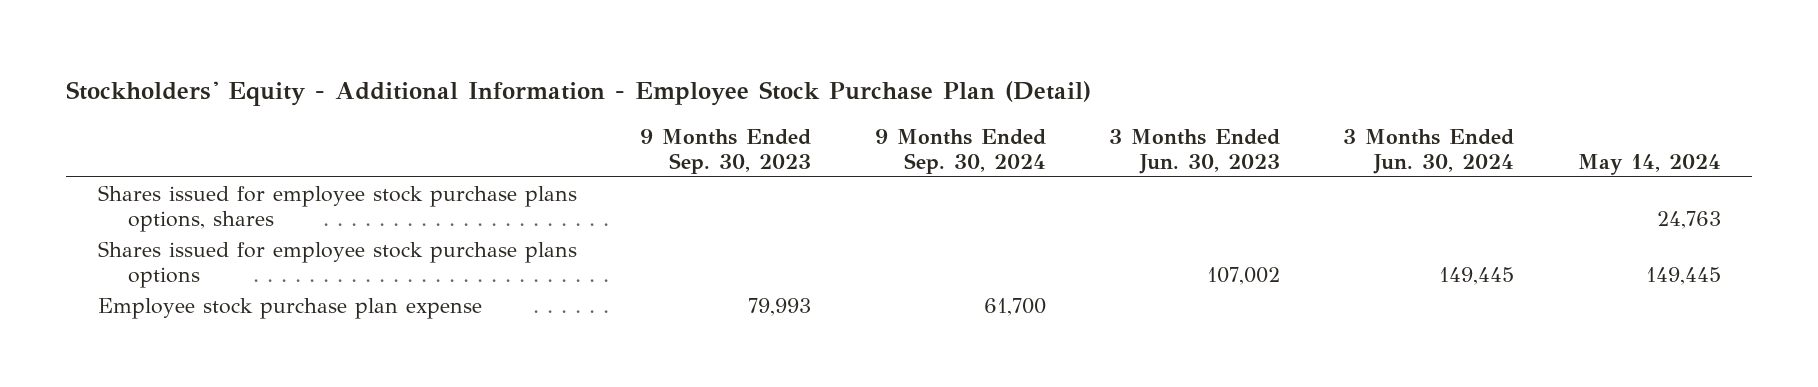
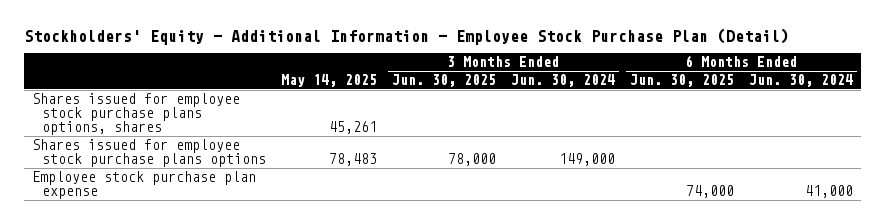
- | 9 Months Ended Sep. 30, 2023 | 9 Months Ended Sep. 30, 2024 | 3 Months Ended Jun. 30, 2023 | 3 Months Ended Jun. 30, 2024 | May 14, 2024
+ | May 14, 2025 | 3 Months Ended Jun. 30, 2025 | 3 Months Ended Jun. 30, 2024 | 6 Months Ended Jun. 30, 2025 | 6 Months Ended Jun. 30, 2024
- Shares issued for employee stock purchase plans options | | | 107,002 | 149,445 | 149,445
+ Shares issued for employee stock purchase plans options | 78,483 | 78,000 | 149,000 | |

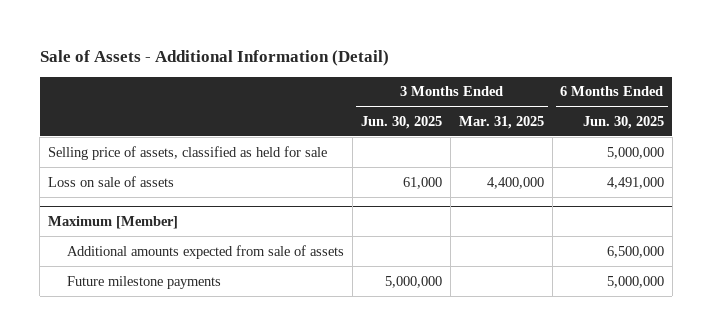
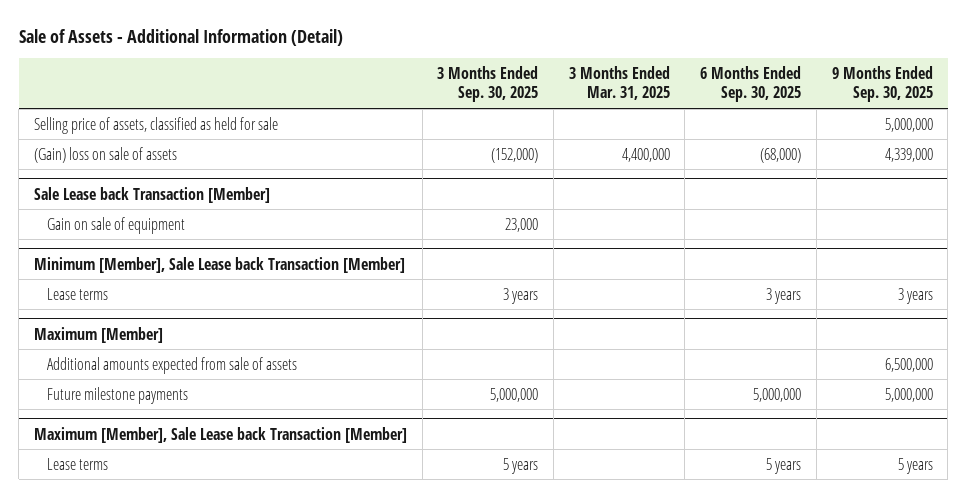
- | 3 Months Ended Jun. 30, 2025 | 3 Months Ended Mar. 31, 2025 | 6 Months Ended Jun. 30, 2025
+ | 3 Months Ended Sep. 30, 2025 | 3 Months Ended Mar. 31, 2025 | 6 Months Ended Sep. 30, 2025 | 9 Months Ended Sep. 30, 2025
- Loss on sale of assets | 61,000 | 4,400,000 | 4,491,000
+ (Gain) loss on sale of assets | (152,000) | 4,400,000 | (68,000) | 4,339,000
+ Sale Lease back Transaction [Member]
+ Gain on sale of equipment | 23,000 | | |
+ Minimum [Member], Sale Lease back Transaction [Member]
+ Lease terms | 3 years | | 3 years | 3 years
+ Maximum [Member], Sale Lease back Transaction [Member]
+ Lease terms | 5 years | | 5 years | 5 years

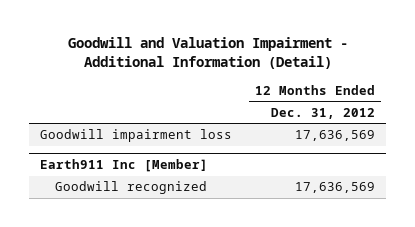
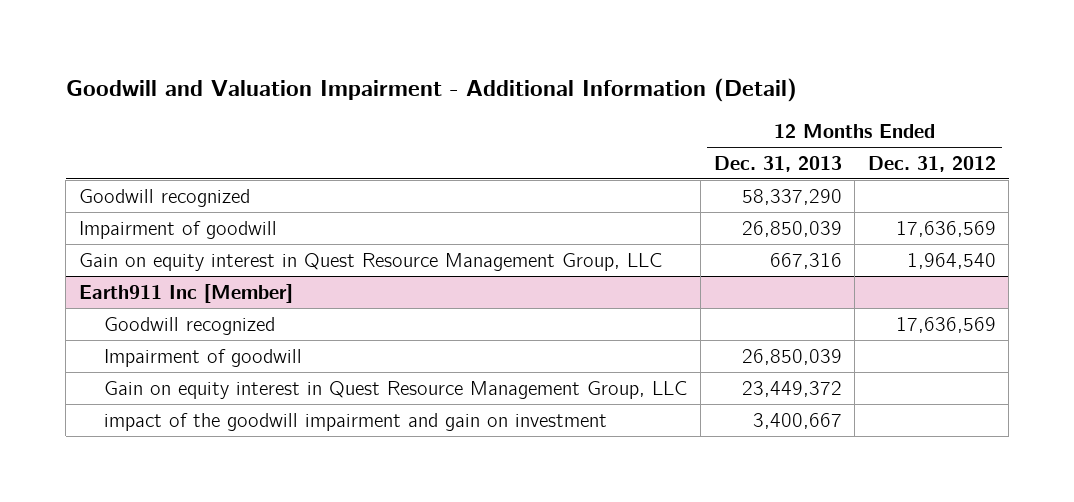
- | 12 Months Ended Dec. 31, 2012
+ | 12 Months Ended Dec. 31, 2013 | 12 Months Ended Dec. 31, 2012
- Goodwill impairment loss | 17,636,569
+ Goodwill recognized | 58,337,290 |
+ Impairment of goodwill | 26,850,039 | 17,636,569
+ Gain on equity interest in Quest Resource Management Group, LLC | 667,316 | 1,964,540
@ Earth911 Inc [Member]
+ Impairment of goodwill | 26,850,039 |
+ Gain on equity interest in Quest Resource Management Group, LLC | 23,449,372 |
+ impact of the goodwill impairment and gain on investment | 3,400,667 |

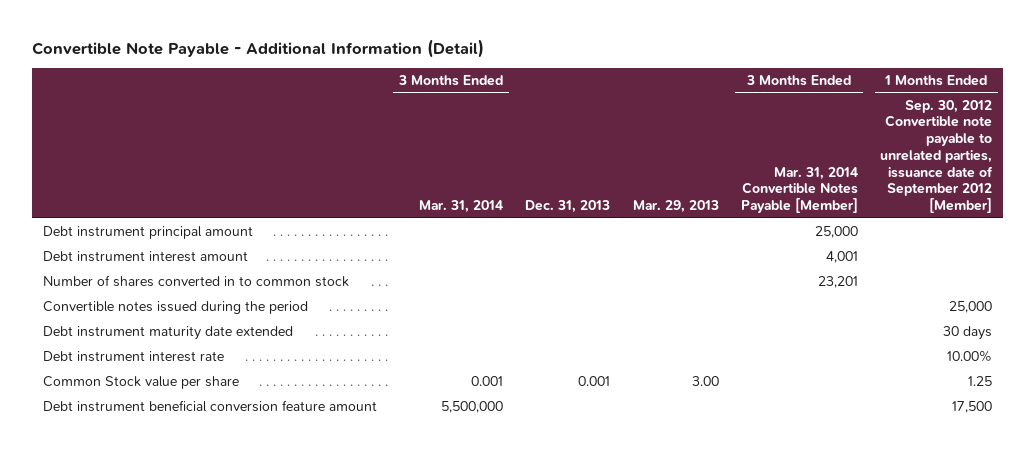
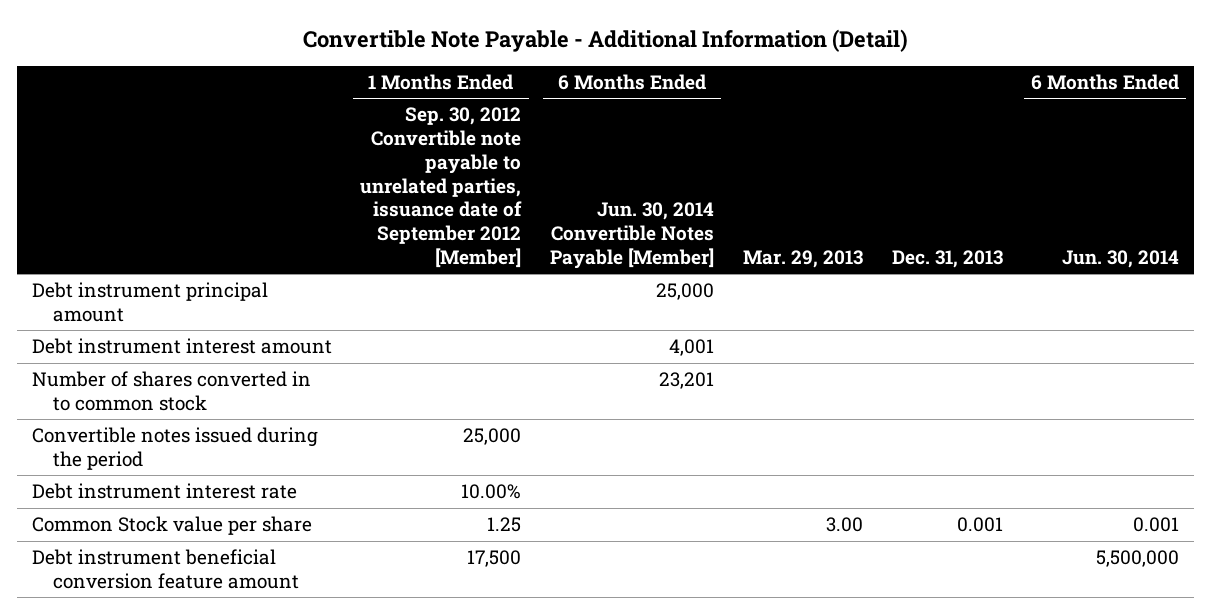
- | 3 Months Ended Mar. 31, 2014 | Dec. 31, 2013 | Mar. 29, 2013 | 3 Months Ended Mar. 31, 2014 Convertible Notes Payable [Member] | 1 Months Ended Sep. 30, 2012 Convertible note payable to unrelated parties, issuance date of September 2012 [Member]
+ | 1 Months Ended Sep. 30, 2012 Convertible note payable to unrelated parties, issuance date of September 2012 [Member] | 6 Months Ended Jun. 30, 2014 Convertible Notes Payable [Member] | Mar. 29, 2013 | Dec. 31, 2013 | 6 Months Ended Jun. 30, 2014
- Debt instrument maturity date extended | | | | | 30 days

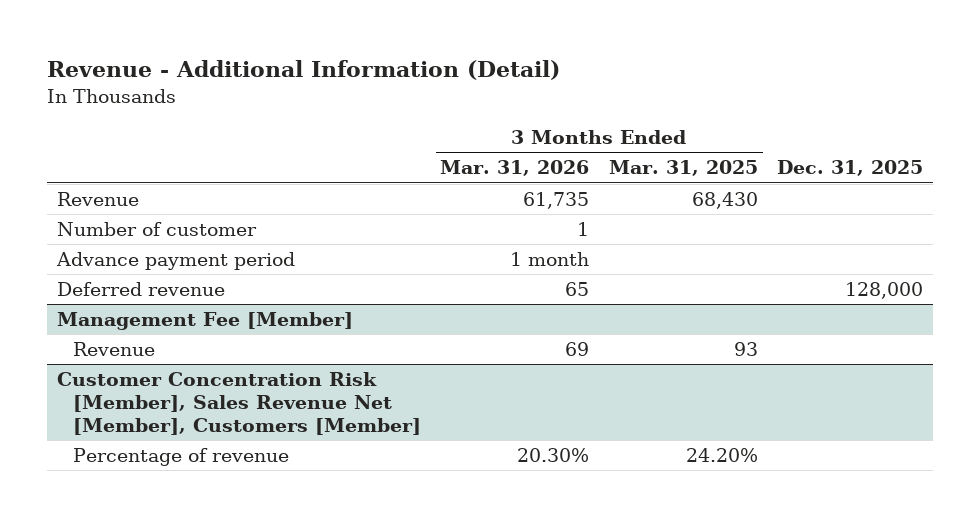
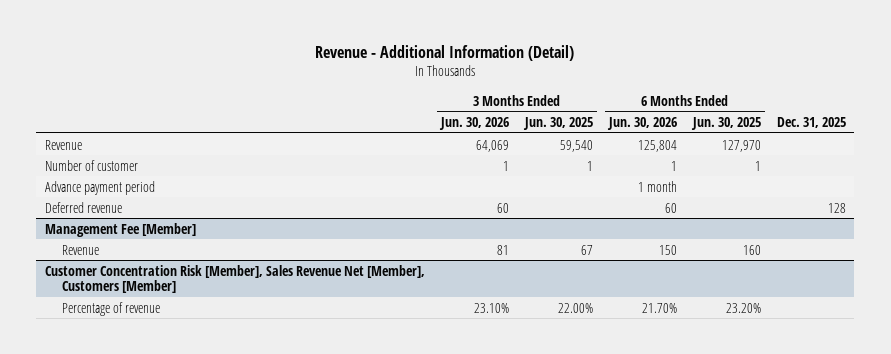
- | 3 Months Ended Mar. 31, 2026 | 3 Months Ended Mar. 31, 2025 | Dec. 31, 2025
+ | 3 Months Ended Jun. 30, 2026 | 3 Months Ended Jun. 30, 2025 | 6 Months Ended Jun. 30, 2026 | 6 Months Ended Jun. 30, 2025 | Dec. 31, 2025
- Deferred revenue | 65 | | 128,000
+ Deferred revenue | 60 | | 60 | | 128

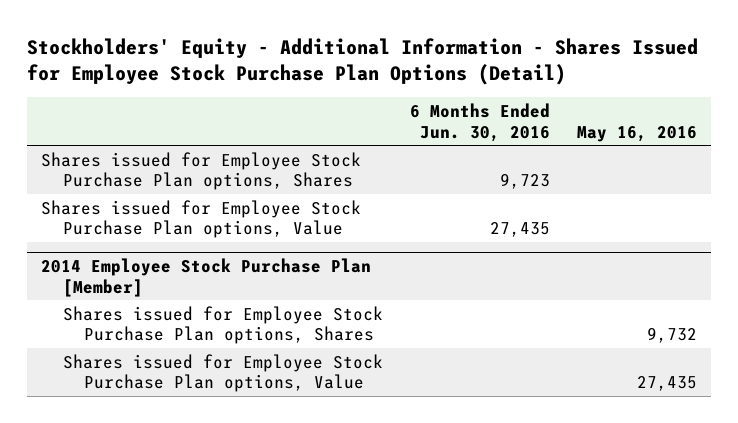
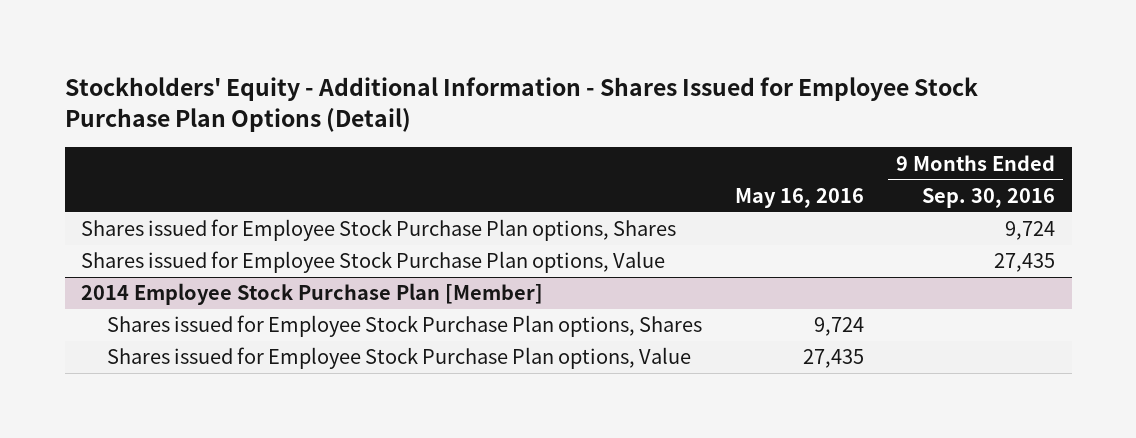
- | 6 Months Ended Jun. 30, 2016 | May 16, 2016
+ | May 16, 2016 | 9 Months Ended Sep. 30, 2016
@ 2014 Employee Stock Purchase Plan [Member]
- Shares issued for Employee Stock Purchase Plan options, Shares | | 9,732
+ Shares issued for Employee Stock Purchase Plan options, Shares | 9,724 |

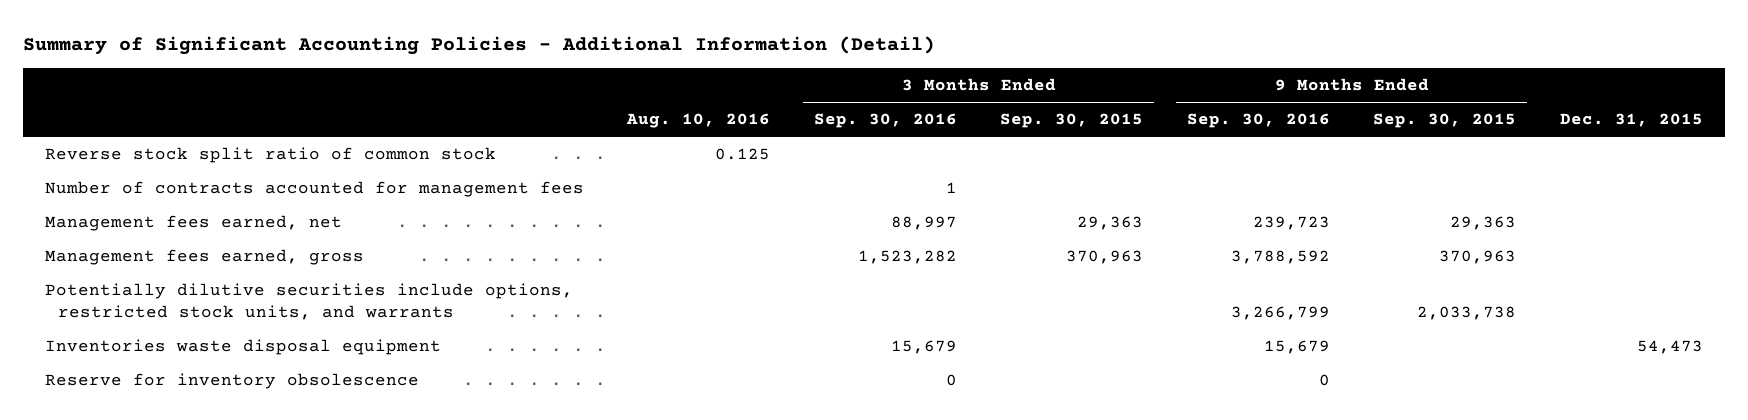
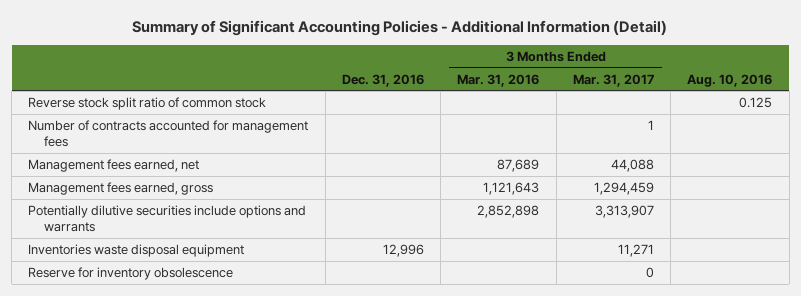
- | Aug. 10, 2016 | 3 Months Ended Sep. 30, 2016 | 3 Months Ended Sep. 30, 2015 | 9 Months Ended Sep. 30, 2016 | 9 Months Ended Sep. 30, 2015 | Dec. 31, 2015
+ | Dec. 31, 2016 | 3 Months Ended Mar. 31, 2016 | 3 Months Ended Mar. 31, 2017 | Aug. 10, 2016
- Potentially dilutive securities include options, restricted stock units, and warrants | | | | 3,266,799 | 2,033,738 |
+ Potentially dilutive securities include options and warrants | | 2,852,898 | 3,313,907 |

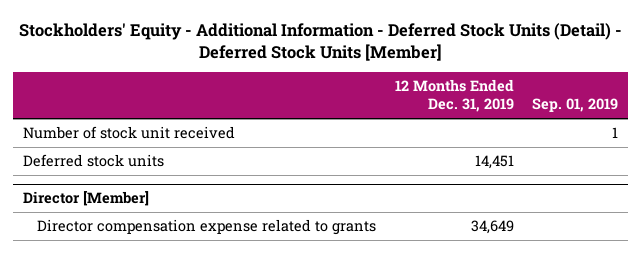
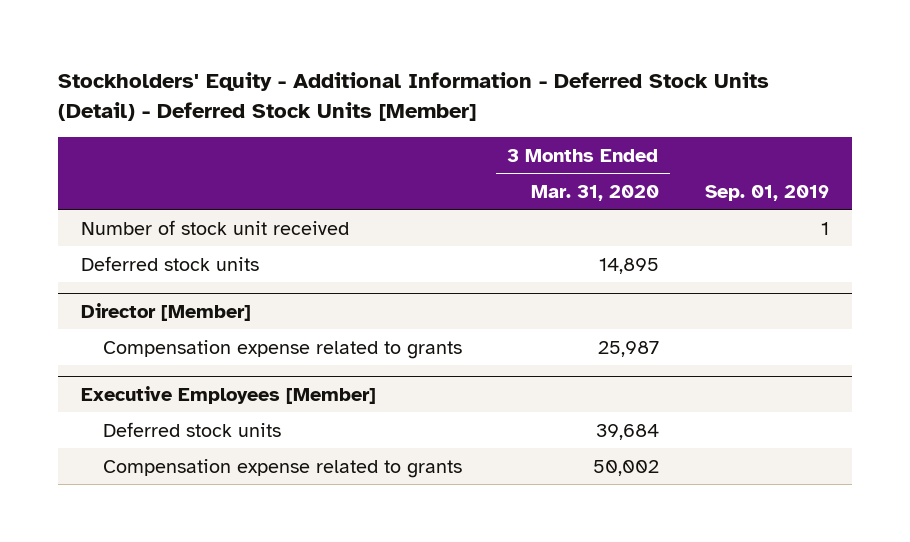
- | 12 Months Ended Dec. 31, 2019 | Sep. 01, 2019
+ | 3 Months Ended Mar. 31, 2020 | Sep. 01, 2019
@ Director [Member]
- Director compensation expense related to grants | 34,649 |
+ Compensation expense related to grants | 25,987 |
+ Executive Employees [Member]
+ Deferred stock units | 39,684 |
+ Compensation expense related to grants | 50,002 |

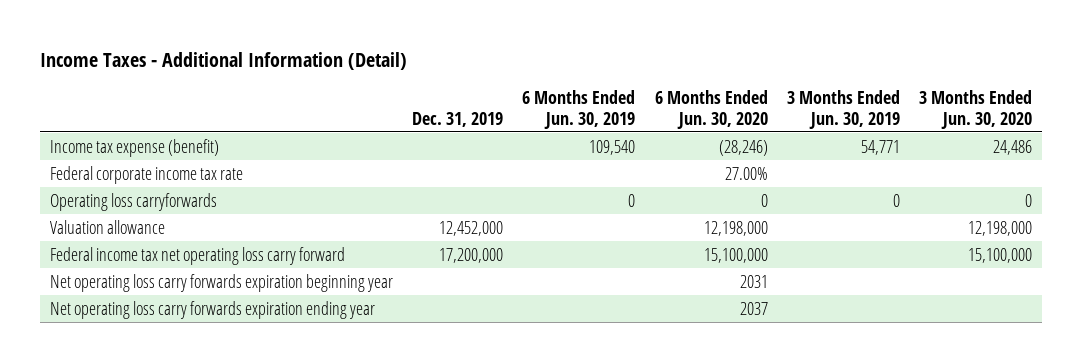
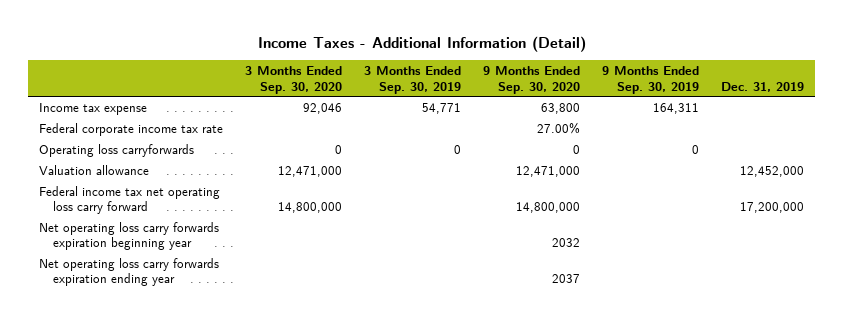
- | Dec. 31, 2019 | 6 Months Ended Jun. 30, 2019 | 6 Months Ended Jun. 30, 2020 | 3 Months Ended Jun. 30, 2019 | 3 Months Ended Jun. 30, 2020
+ | 3 Months Ended Sep. 30, 2020 | 3 Months Ended Sep. 30, 2019 | 9 Months Ended Sep. 30, 2020 | 9 Months Ended Sep. 30, 2019 | Dec. 31, 2019
- Income tax expense (benefit) | | 109,540 | (28,246) | 54,771 | 24,486
+ Income tax expense | 92,046 | 54,771 | 63,800 | 164,311 |

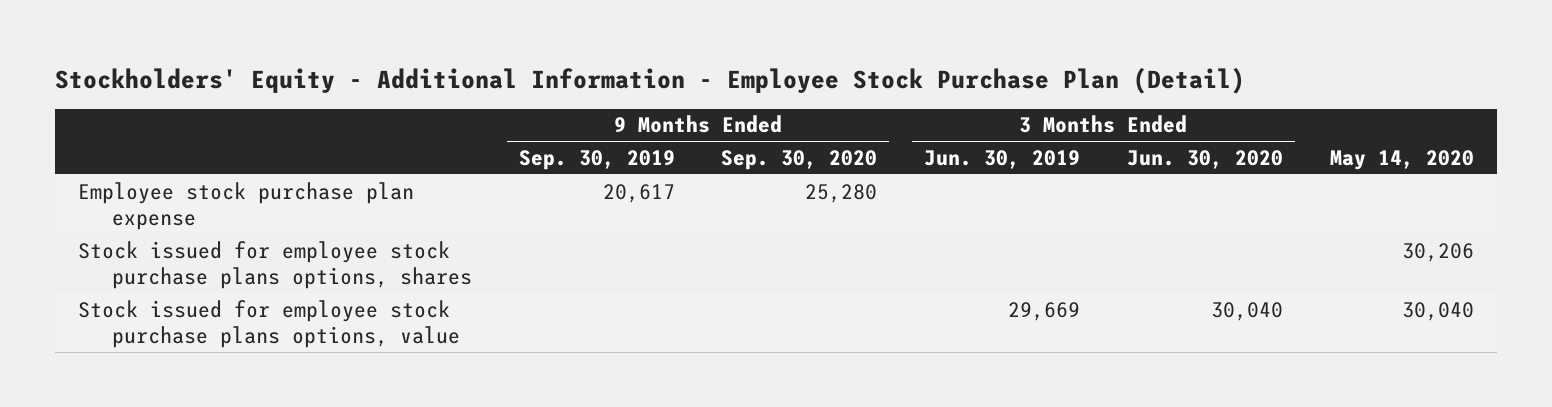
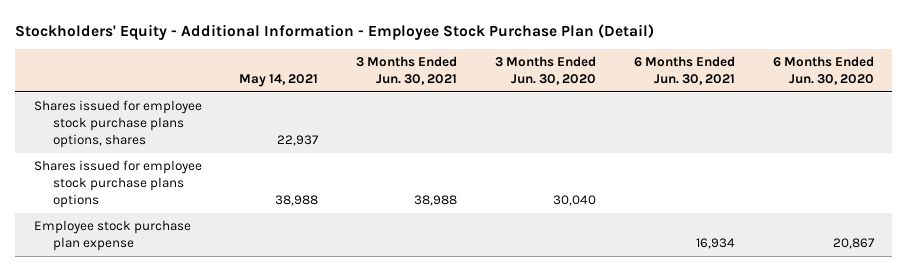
- | 9 Months Ended Sep. 30, 2019 | 9 Months Ended Sep. 30, 2020 | 3 Months Ended Jun. 30, 2019 | 3 Months Ended Jun. 30, 2020 | May 14, 2020
+ | May 14, 2021 | 3 Months Ended Jun. 30, 2021 | 3 Months Ended Jun. 30, 2020 | 6 Months Ended Jun. 30, 2021 | 6 Months Ended Jun. 30, 2020
+ Shares issued for employee stock purchase plans options, shares | 22,937 | | | |
+ Shares issued for employee stock purchase plans options | 38,988 | 38,988 | 30,040 | |
- Stock issued for employee stock purchase plans options, shares | | | | | 30,206
- Stock issued for employee stock purchase plans options, value | | | 29,669 | 30,040 | 30,040

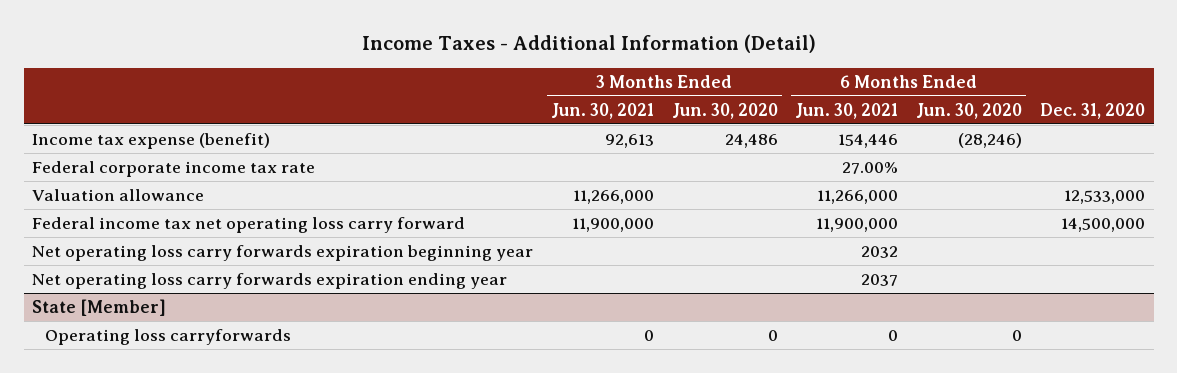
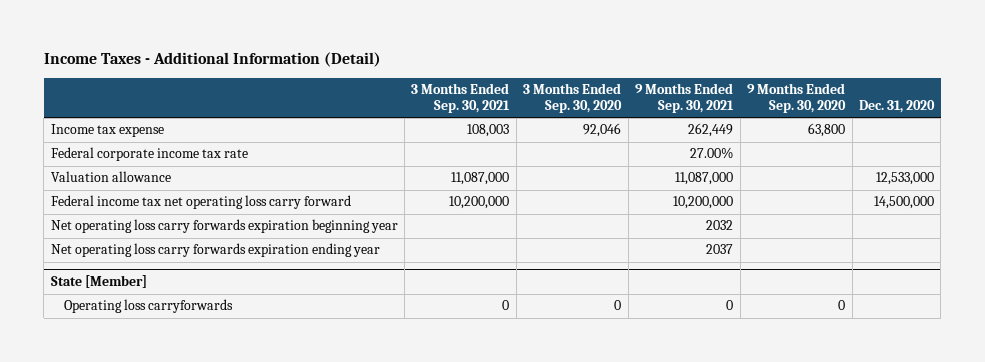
- | 3 Months Ended Jun. 30, 2021 | 3 Months Ended Jun. 30, 2020 | 6 Months Ended Jun. 30, 2021 | 6 Months Ended Jun. 30, 2020 | Dec. 31, 2020
+ | 3 Months Ended Sep. 30, 2021 | 3 Months Ended Sep. 30, 2020 | 9 Months Ended Sep. 30, 2021 | 9 Months Ended Sep. 30, 2020 | Dec. 31, 2020
- Income tax expense (benefit) | 92,613 | 24,486 | 154,446 | (28,246) |
+ Income tax expense | 108,003 | 92,046 | 262,449 | 63,800 |

